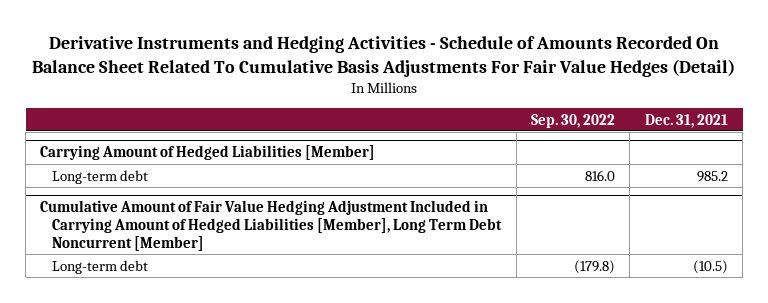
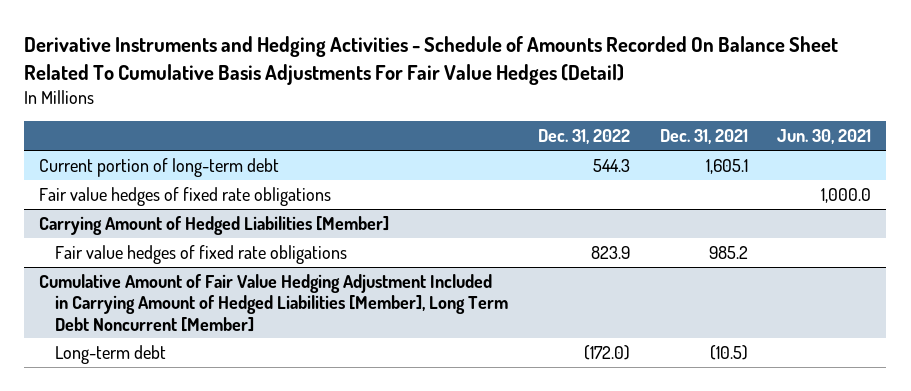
- | Sep. 30, 2022 | Dec. 31, 2021
+ | Dec. 31, 2022 | Dec. 31, 2021 | Jun. 30, 2021
+ Current portion of long-term debt | 544.3 | 1,605.1 |
+ Fair value hedges of fixed rate obligations | | | 1,000.0
@ Carrying Amount of Hedged Liabilities [Member]
- Long-term debt | 816.0 | 985.2
+ Fair value hedges of fixed rate obligations | 823.9 | 985.2 |

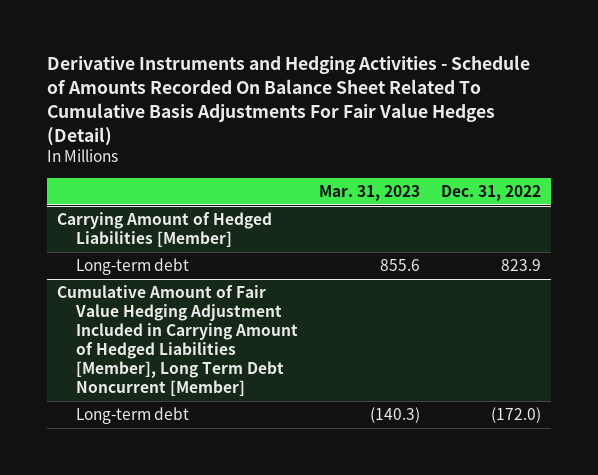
- | Dec. 31, 2022 | Dec. 31, 2021 | Jun. 30, 2021
+ | Mar. 31, 2023 | Dec. 31, 2022
- Current portion of long-term debt | 544.3 | 1,605.1 |
- Fair value hedges of fixed rate obligations | | | 1,000.0
@ Carrying Amount of Hedged Liabilities [Member]
- Fair value hedges of fixed rate obligations | 823.9 | 985.2 |
+ Long-term debt | 855.6 | 823.9

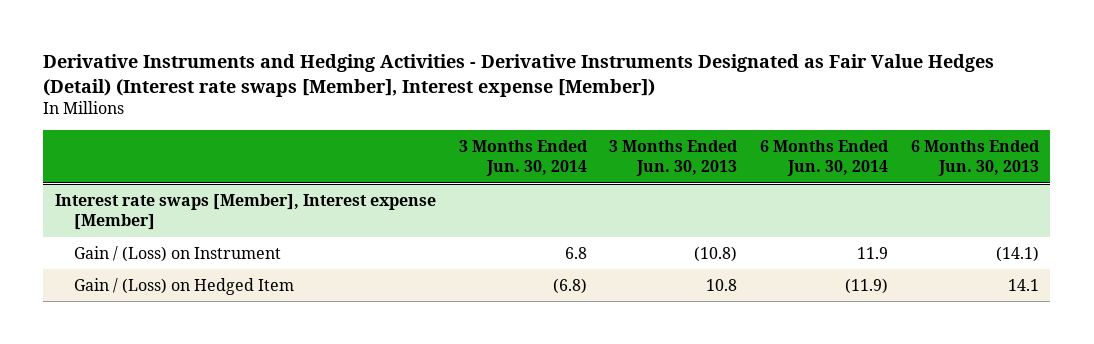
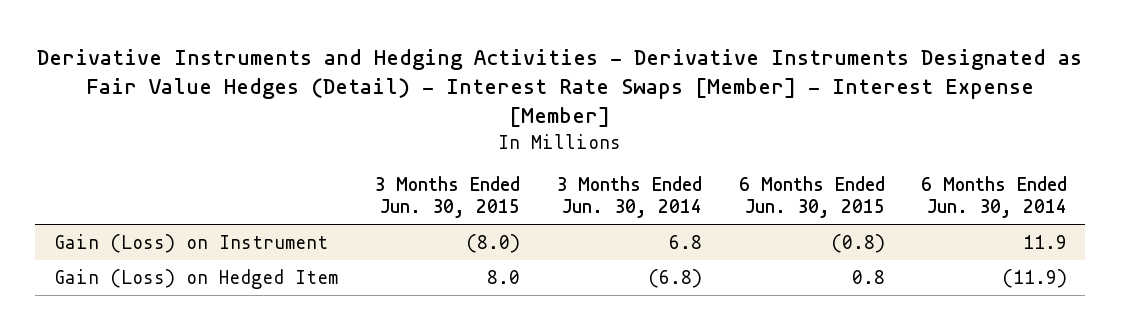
- Derivative Instruments and Hedging Activities - Derivative Instruments Designated as Fair Value Hedges (Detail) (Interest rate swaps [Member], Interest expense [Member])
+ Derivative Instruments and Hedging Activities - Derivative Instruments Designated as Fair Value Hedges (Detail) - Interest Rate Swaps [Member] - Interest Expense [Member]
- | 3 Months Ended Jun. 30, 2014 | 3 Months Ended Jun. 30, 2013 | 6 Months Ended Jun. 30, 2014 | 6 Months Ended Jun. 30, 2013
+ | 3 Months Ended Jun. 30, 2015 | 3 Months Ended Jun. 30, 2014 | 6 Months Ended Jun. 30, 2015 | 6 Months Ended Jun. 30, 2014
- Interest rate swaps [Member], Interest expense [Member]
- Gain / (Loss) on Instrument | 6.8 | (10.8) | 11.9 | (14.1)
- Gain / (Loss) on Hedged Item | (6.8) | 10.8 | (11.9) | 14.1
+ Gain (Loss) on Instrument | (8.0) | 6.8 | (0.8) | 11.9
+ Gain (Loss) on Hedged Item | 8.0 | (6.8) | 0.8 | (11.9)

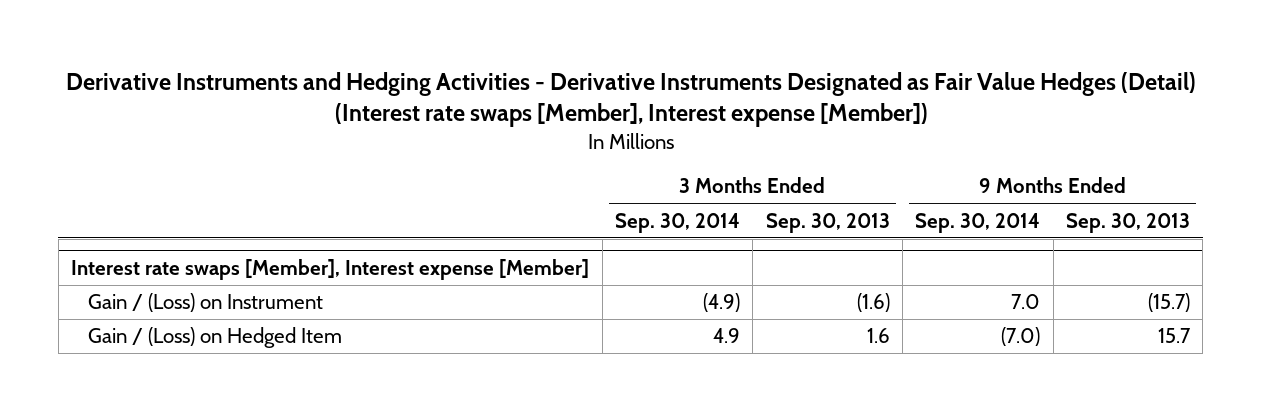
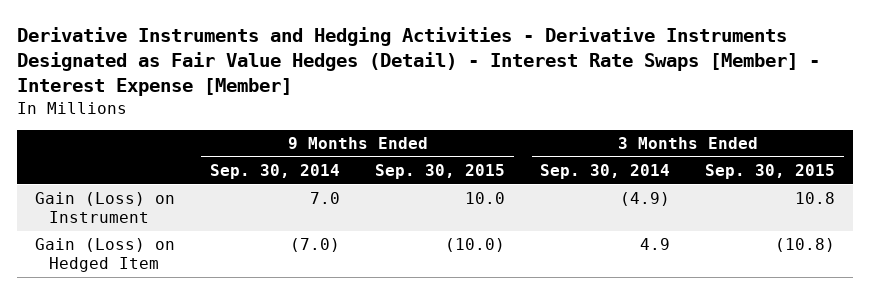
- Derivative Instruments and Hedging Activities - Derivative Instruments Designated as Fair Value Hedges (Detail) (Interest rate swaps [Member], Interest expense [Member])
+ Derivative Instruments and Hedging Activities - Derivative Instruments Designated as Fair Value Hedges (Detail) - Interest Rate Swaps [Member] - Interest Expense [Member]
- | 3 Months Ended Sep. 30, 2014 | 3 Months Ended Sep. 30, 2013 | 9 Months Ended Sep. 30, 2014 | 9 Months Ended Sep. 30, 2013
+ | 9 Months Ended Sep. 30, 2014 | 9 Months Ended Sep. 30, 2015 | 3 Months Ended Sep. 30, 2014 | 3 Months Ended Sep. 30, 2015
- Interest rate swaps [Member], Interest expense [Member]
- Gain / (Loss) on Instrument | (4.9) | (1.6) | 7.0 | (15.7)
- Gain / (Loss) on Hedged Item | 4.9 | 1.6 | (7.0) | 15.7
+ Gain (Loss) on Instrument | 7.0 | 10.0 | (4.9) | 10.8
+ Gain (Loss) on Hedged Item | (7.0) | (10.0) | 4.9 | (10.8)

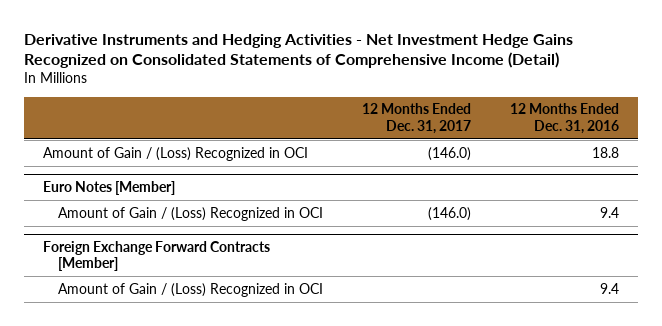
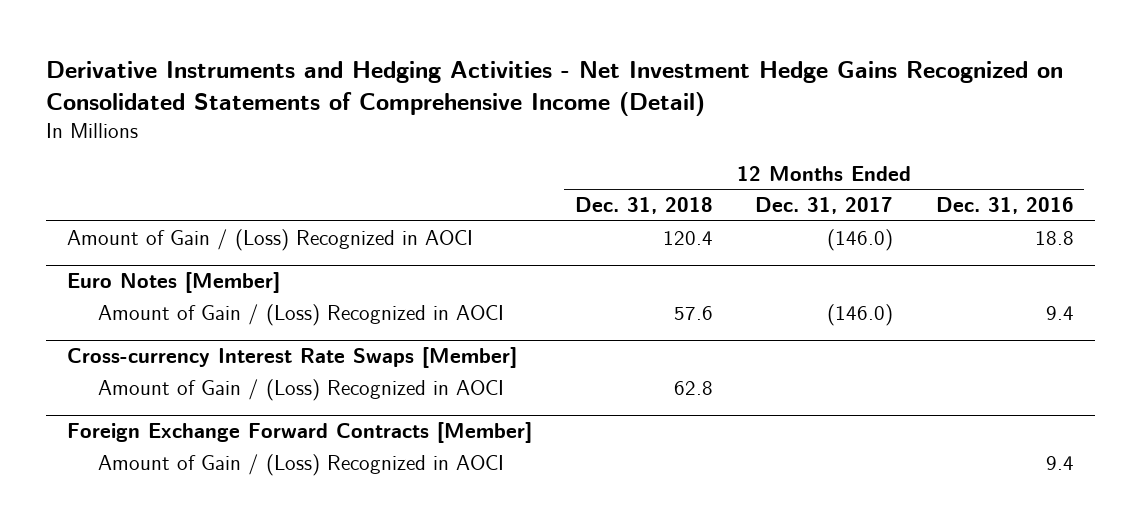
- | 12 Months Ended Dec. 31, 2017 | 12 Months Ended Dec. 31, 2016
+ | 12 Months Ended Dec. 31, 2018 | 12 Months Ended Dec. 31, 2017 | 12 Months Ended Dec. 31, 2016
- Amount of Gain / (Loss) Recognized in OCI | (146.0) | 18.8
+ Amount of Gain / (Loss) Recognized in AOCI | 120.4 | (146.0) | 18.8
@ Euro Notes [Member]
- Amount of Gain / (Loss) Recognized in OCI | (146.0) | 9.4
+ Amount of Gain / (Loss) Recognized in AOCI | 57.6 | (146.0) | 9.4
+ Cross-currency Interest Rate Swaps [Member]
+ Amount of Gain / (Loss) Recognized in AOCI | 62.8 | |
@ Foreign Exchange Forward Contracts [Member]
- Amount of Gain / (Loss) Recognized in OCI | | 9.4
+ Amount of Gain / (Loss) Recognized in AOCI | | | 9.4

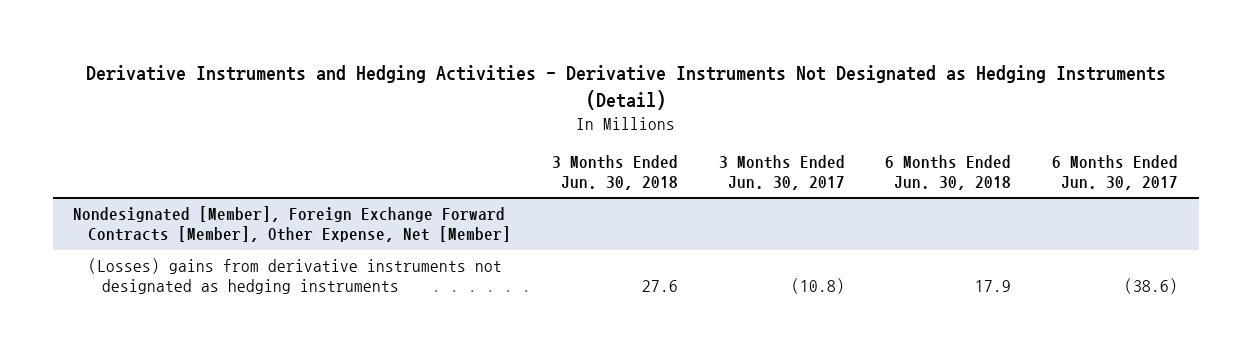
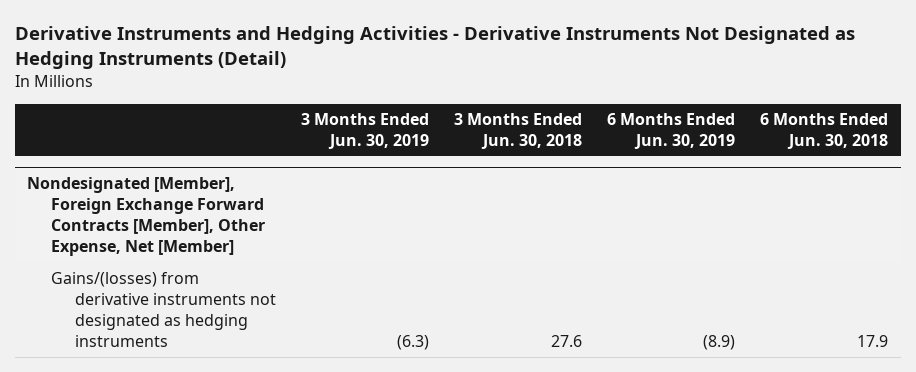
- | 3 Months Ended Jun. 30, 2018 | 3 Months Ended Jun. 30, 2017 | 6 Months Ended Jun. 30, 2018 | 6 Months Ended Jun. 30, 2017
+ | 3 Months Ended Jun. 30, 2019 | 3 Months Ended Jun. 30, 2018 | 6 Months Ended Jun. 30, 2019 | 6 Months Ended Jun. 30, 2018
@ Nondesignated [Member], Foreign Exchange Forward Contracts [Member], Other Expense, Net [Member]
- (Losses) gains from derivative instruments not designated as hedging instruments | 27.6 | (10.8) | 17.9 | (38.6)
+ Gains/(losses) from derivative instruments not designated as hedging instruments | (6.3) | 27.6 | (8.9) | 17.9

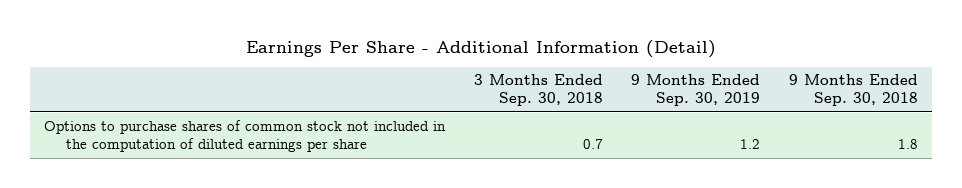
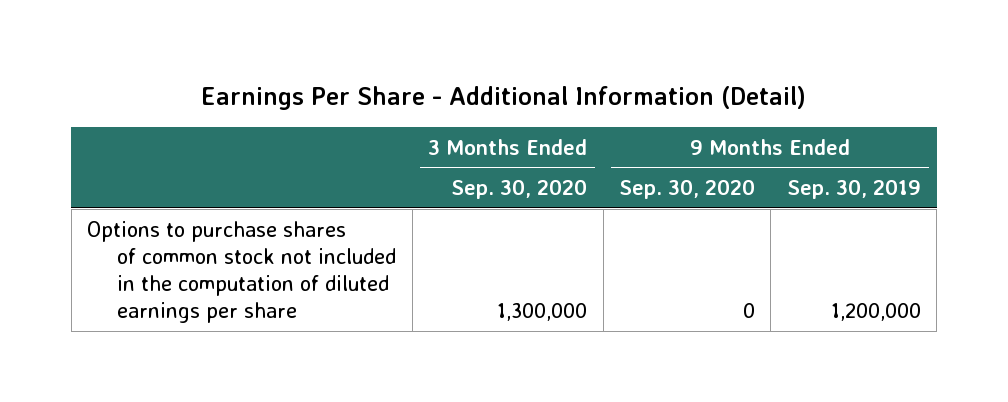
- | 3 Months Ended Sep. 30, 2018 | 9 Months Ended Sep. 30, 2019 | 9 Months Ended Sep. 30, 2018
+ | 3 Months Ended Sep. 30, 2020 | 9 Months Ended Sep. 30, 2020 | 9 Months Ended Sep. 30, 2019
- Options to purchase shares of common stock not included in the computation of diluted earnings per share | 0.7 | 1.2 | 1.8
+ Options to purchase shares of common stock not included in the computation of diluted earnings per share | 1,300,000 | 0 | 1,200,000

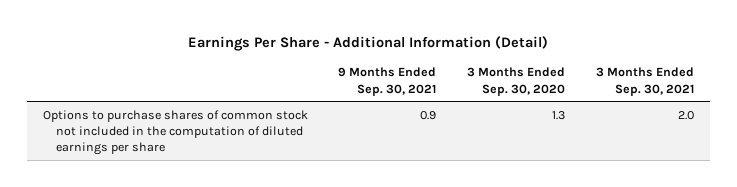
- | 3 Months Ended Sep. 30, 2020 | 9 Months Ended Sep. 30, 2020 | 9 Months Ended Sep. 30, 2019
+ | 9 Months Ended Sep. 30, 2021 | 3 Months Ended Sep. 30, 2020 | 3 Months Ended Sep. 30, 2021
- Options to purchase shares of common stock not included in the computation of diluted earnings per share | 1,300,000 | 0 | 1,200,000
+ Options to purchase shares of common stock not included in the computation of diluted earnings per share | 0.9 | 1.3 | 2.0

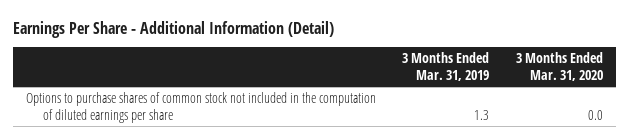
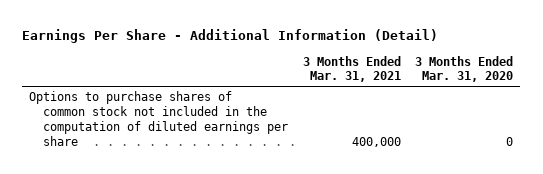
- | 3 Months Ended Mar. 31, 2019 | 3 Months Ended Mar. 31, 2020
+ | 3 Months Ended Mar. 31, 2021 | 3 Months Ended Mar. 31, 2020
- Options to purchase shares of common stock not included in the computation of diluted earnings per share | 1.3 | 0.0
+ Options to purchase shares of common stock not included in the computation of diluted earnings per share | 400,000 | 0

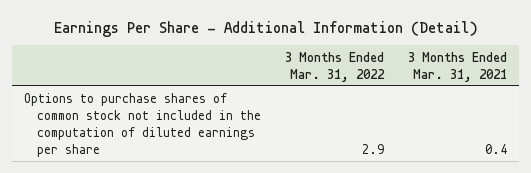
- | 3 Months Ended Mar. 31, 2021 | 3 Months Ended Mar. 31, 2020
+ | 3 Months Ended Mar. 31, 2022 | 3 Months Ended Mar. 31, 2021
- Options to purchase shares of common stock not included in the computation of diluted earnings per share | 400,000 | 0
+ Options to purchase shares of common stock not included in the computation of diluted earnings per share | 2.9 | 0.4

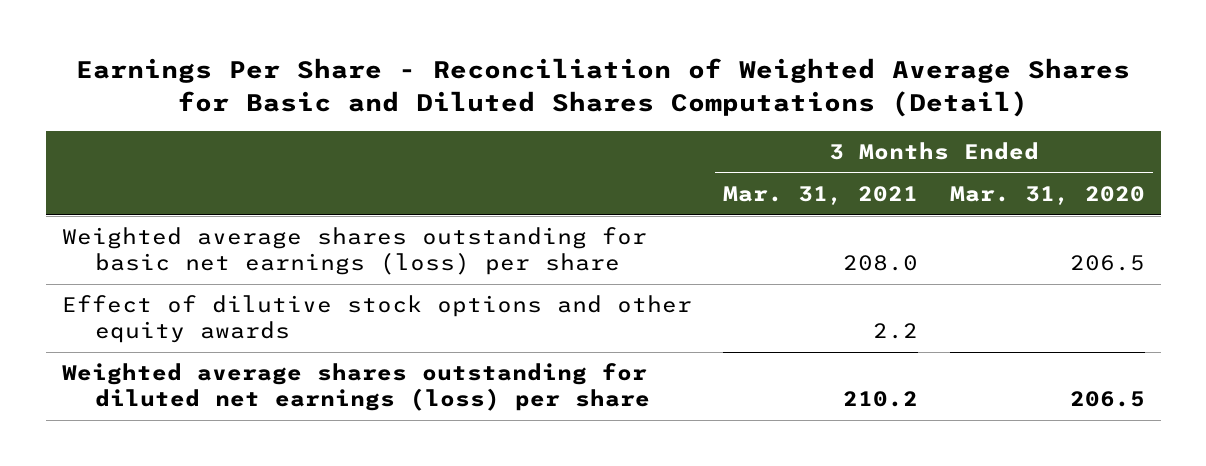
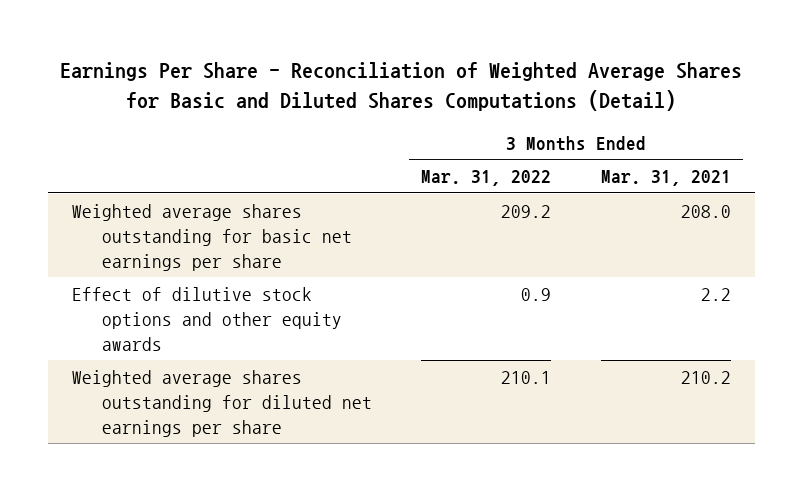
- | 3 Months Ended Mar. 31, 2021 | 3 Months Ended Mar. 31, 2020
+ | 3 Months Ended Mar. 31, 2022 | 3 Months Ended Mar. 31, 2021
- Weighted average shares outstanding for basic net earnings (loss) per share | 208.0 | 206.5
+ Weighted average shares outstanding for basic net earnings per share | 209.2 | 208.0
- Weighted average shares outstanding for diluted net earnings (loss) per share | 210.2 | 206.5
+ Weighted average shares outstanding for diluted net earnings per share | 210.1 | 210.2

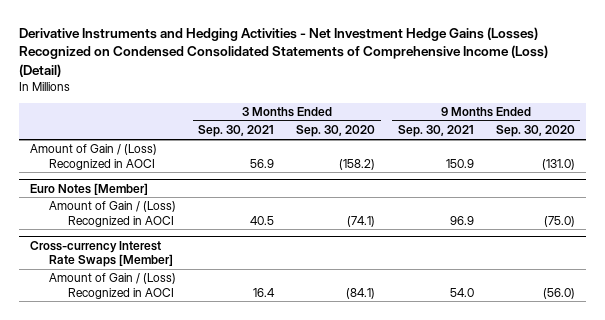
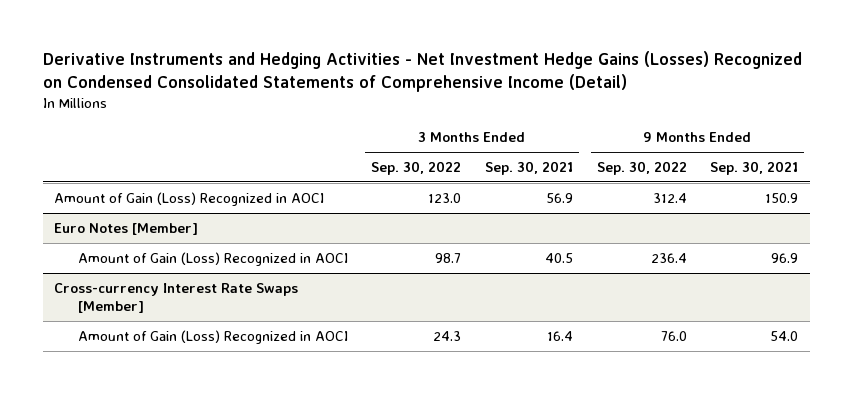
- Derivative Instruments and Hedging Activities - Net Investment Hedge Gains (Losses) Recognized on Condensed Consolidated Statements of Comprehensive Income (Loss) (Detail)
+ Derivative Instruments and Hedging Activities - Net Investment Hedge Gains (Losses) Recognized on Condensed Consolidated Statements of Comprehensive Income (Detail)
- | 3 Months Ended Sep. 30, 2021 | 3 Months Ended Sep. 30, 2020 | 9 Months Ended Sep. 30, 2021 | 9 Months Ended Sep. 30, 2020
+ | 3 Months Ended Sep. 30, 2022 | 3 Months Ended Sep. 30, 2021 | 9 Months Ended Sep. 30, 2022 | 9 Months Ended Sep. 30, 2021
- Amount of Gain / (Loss) Recognized in AOCI | 56.9 | (158.2) | 150.9 | (131.0)
+ Amount of Gain (Loss) Recognized in AOCI | 123.0 | 56.9 | 312.4 | 150.9
@ Euro Notes [Member]
- Amount of Gain / (Loss) Recognized in AOCI | 40.5 | (74.1) | 96.9 | (75.0)
+ Amount of Gain (Loss) Recognized in AOCI | 98.7 | 40.5 | 236.4 | 96.9
@ Cross-currency Interest Rate Swaps [Member]
- Amount of Gain / (Loss) Recognized in AOCI | 16.4 | (84.1) | 54.0 | (56.0)
+ Amount of Gain (Loss) Recognized in AOCI | 24.3 | 16.4 | 76.0 | 54.0

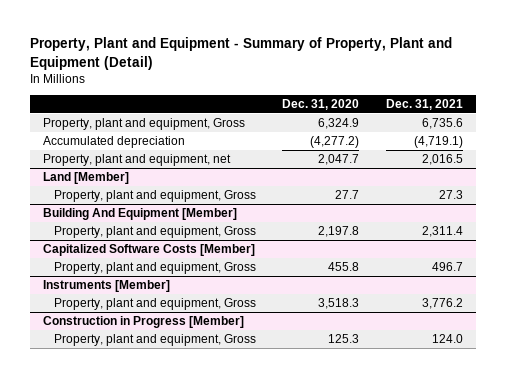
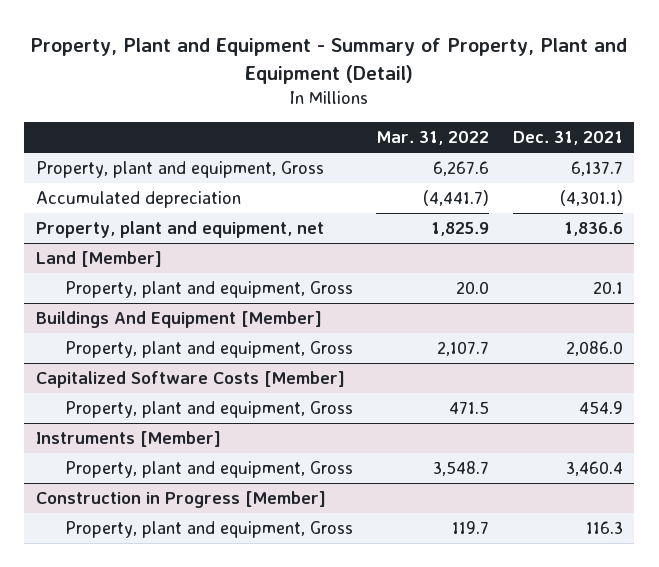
- | Dec. 31, 2020 | Dec. 31, 2021
+ | Mar. 31, 2022 | Dec. 31, 2021
- Property, plant and equipment, Gross | 6,324.9 | 6,735.6
- Accumulated depreciation | (4,277.2) | (4,719.1)
- Property, plant and equipment, net | 2,047.7 | 2,016.5
+ Property, plant and equipment, Gross | 6,267.6 | 6,137.7
+ Accumulated depreciation | (4,441.7) | (4,301.1)
+ Property, plant and equipment, net | 1,825.9 | 1,836.6
@ Land [Member]
- Property, plant and equipment, Gross | 27.7 | 27.3
- Building And Equipment [Member]
- Property, plant and equipment, Gross | 2,197.8 | 2,311.4
@ Land [Member]
+ Property, plant and equipment, Gross | 20.0 | 20.1
+ Buildings And Equipment [Member]
+ Property, plant and equipment, Gross | 2,107.7 | 2,086.0
@ Capitalized Software Costs [Member]
- Property, plant and equipment, Gross | 455.8 | 496.7
+ Property, plant and equipment, Gross | 471.5 | 454.9
@ Instruments [Member]
- Property, plant and equipment, Gross | 3,518.3 | 3,776.2
+ Property, plant and equipment, Gross | 3,548.7 | 3,460.4
@ Construction in Progress [Member]
- Property, plant and equipment, Gross | 125.3 | 124.0
+ Property, plant and equipment, Gross | 119.7 | 116.3

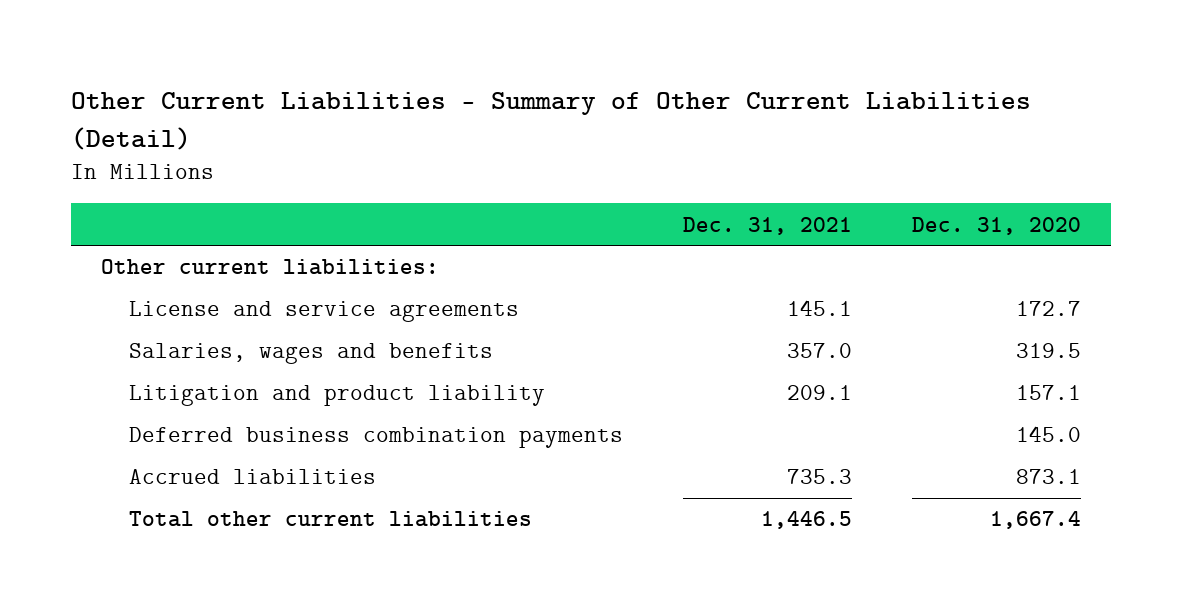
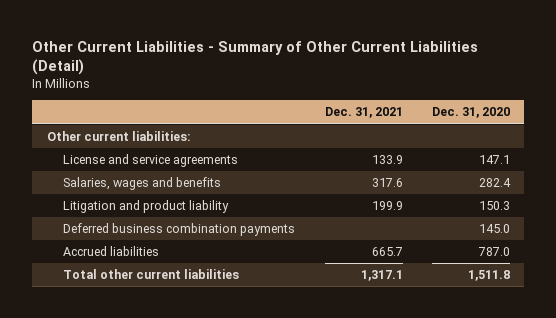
- License and service agreements | 145.1 | 172.7
- Salaries, wages and benefits | 357.0 | 319.5
- Litigation and product liability | 209.1 | 157.1
+ License and service agreements | 133.9 | 147.1
+ Salaries, wages and benefits | 317.6 | 282.4
+ Litigation and product liability | 199.9 | 150.3
- Accrued liabilities | 735.3 | 873.1
- Total other current liabilities | 1,446.5 | 1,667.4
+ Accrued liabilities | 665.7 | 787.0
+ Total other current liabilities | 1,317.1 | 1,511.8

